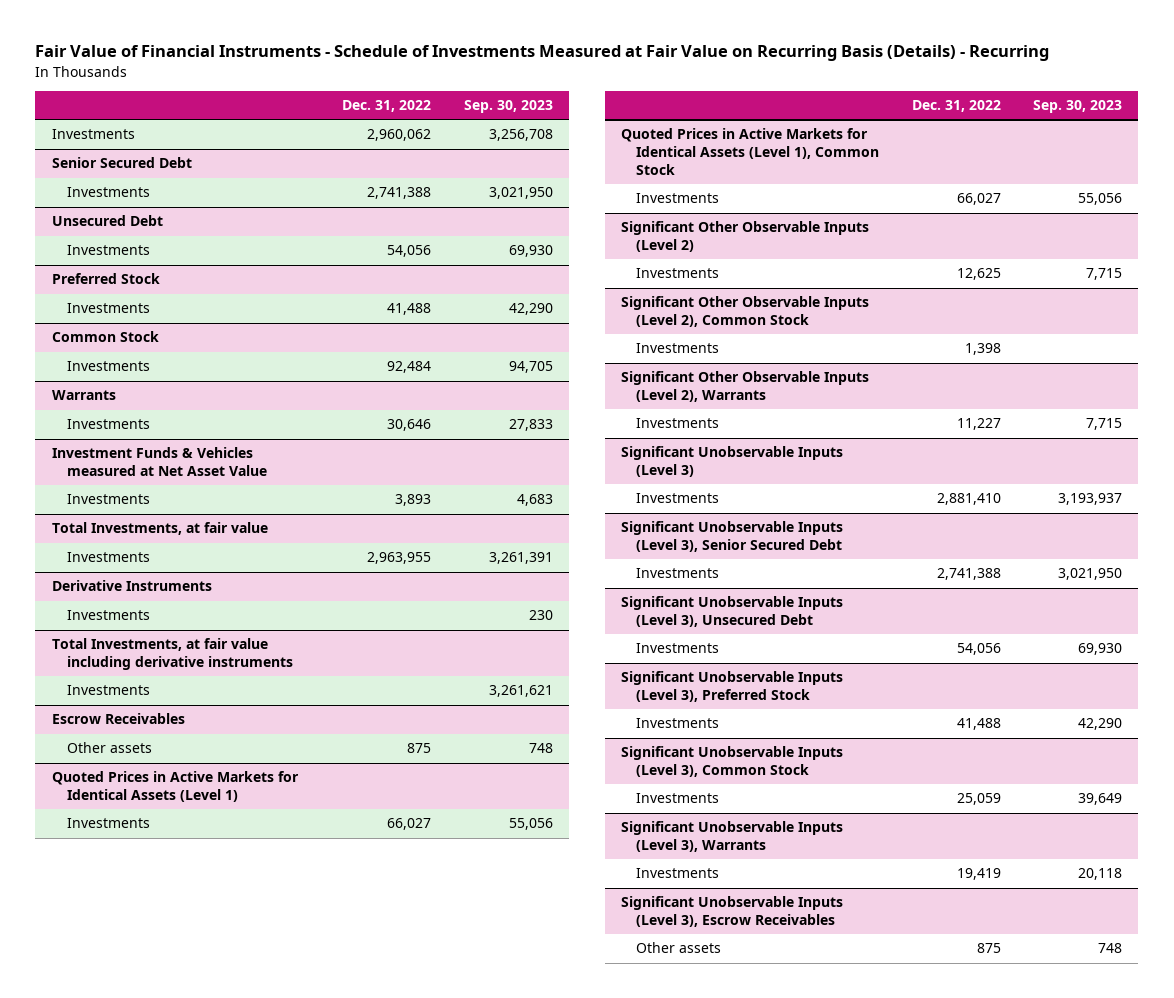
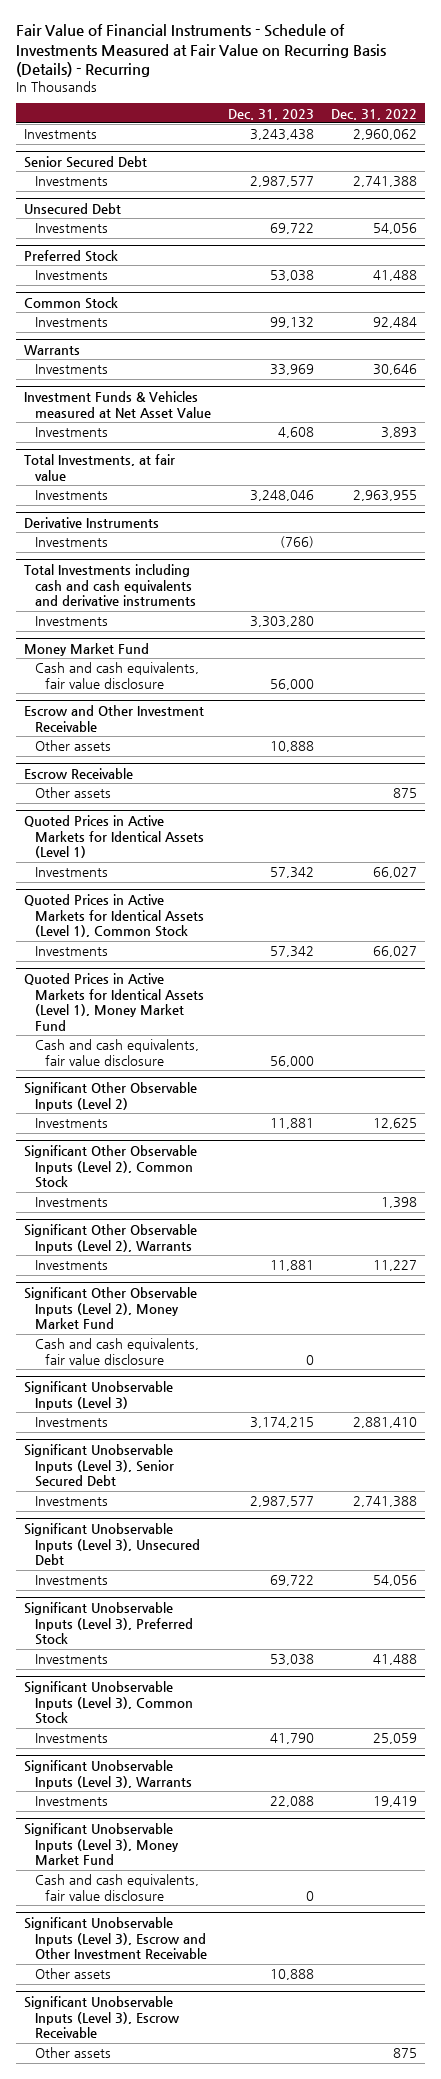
- | Dec. 31, 2022 | Sep. 30, 2023
+ | Dec. 31, 2023 | Dec. 31, 2022
- Total Investments, at fair value including derivative instruments
+ Total Investments including cash and cash equivalents and derivative instruments
- Escrow Receivables
+ Money Market Fund
+ Cash and cash equivalents, fair value disclosure | 56,000 |
+ Escrow and Other Investment Receivable
+ Other assets | 10,888 |
+ Escrow Receivable
+ Quoted Prices in Active Markets for Identical Assets (Level 1), Money Market Fund
+ Cash and cash equivalents, fair value disclosure | 56,000 |
+ Significant Other Observable Inputs (Level 2), Money Market Fund
+ Cash and cash equivalents, fair value disclosure | 0 |
- Significant Unobservable Inputs (Level 3), Escrow Receivables
+ Significant Unobservable Inputs (Level 3), Money Market Fund
+ Cash and cash equivalents, fair value disclosure | 0 |
+ Significant Unobservable Inputs (Level 3), Escrow and Other Investment Receivable
+ Other assets | 10,888 |
+ Significant Unobservable Inputs (Level 3), Escrow Receivable

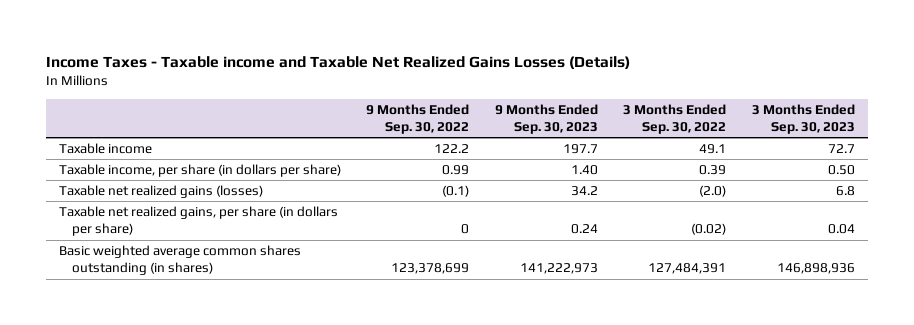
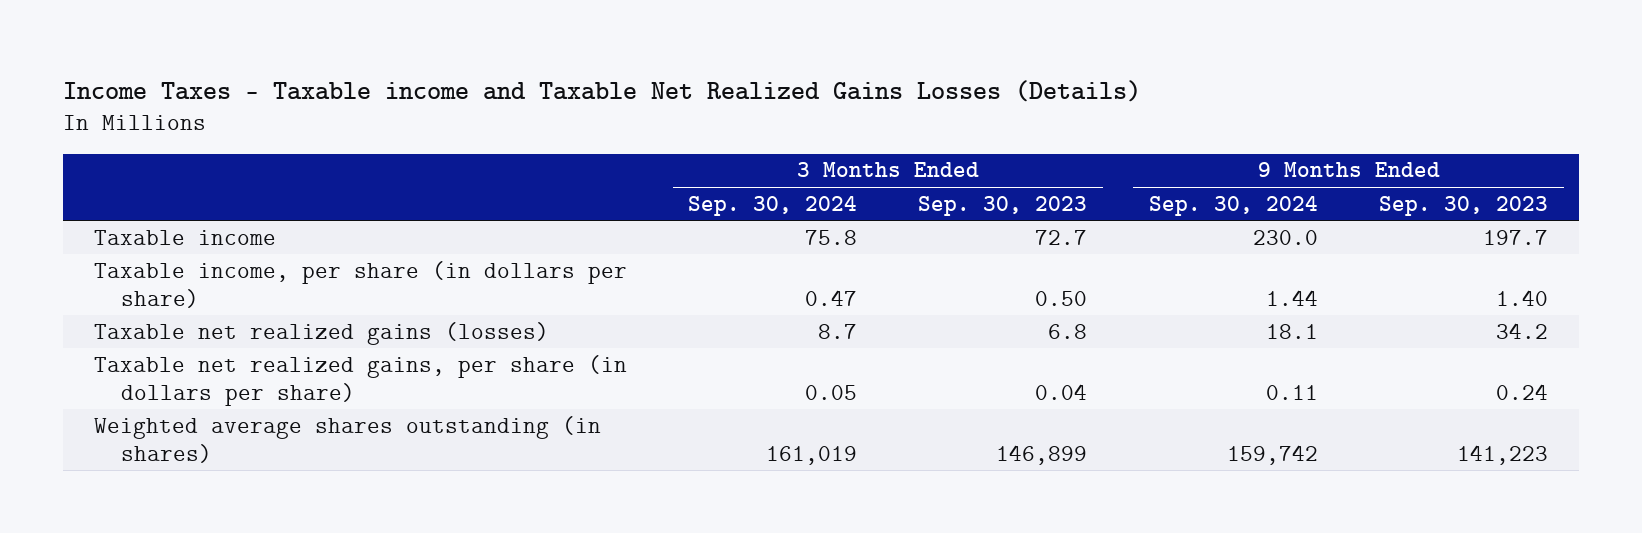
- | 9 Months Ended Sep. 30, 2022 | 9 Months Ended Sep. 30, 2023 | 3 Months Ended Sep. 30, 2022 | 3 Months Ended Sep. 30, 2023
+ | 3 Months Ended Sep. 30, 2024 | 3 Months Ended Sep. 30, 2023 | 9 Months Ended Sep. 30, 2024 | 9 Months Ended Sep. 30, 2023
- Basic weighted average common shares outstanding (in shares) | 123,378,699 | 141,222,973 | 127,484,391 | 146,898,936
+ Weighted average shares outstanding (in shares) | 161,019 | 146,899 | 159,742 | 141,223

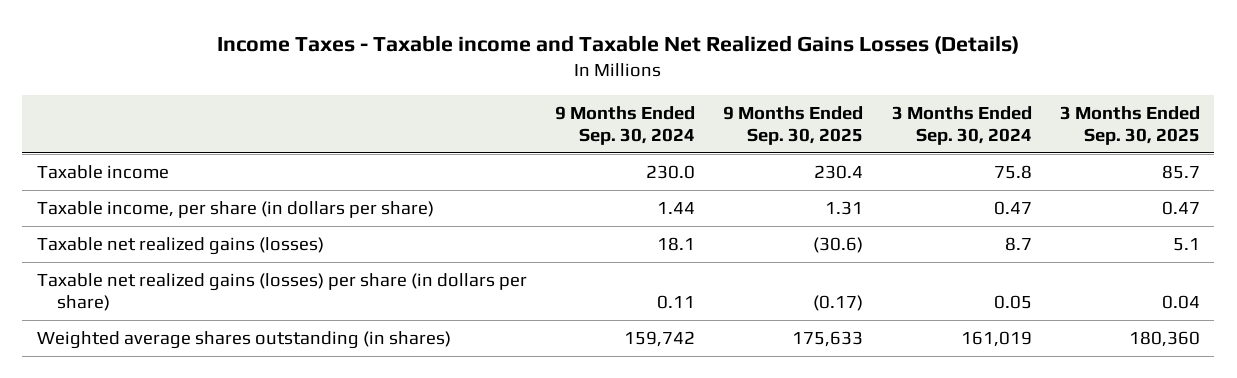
- | 3 Months Ended Sep. 30, 2024 | 3 Months Ended Sep. 30, 2023 | 9 Months Ended Sep. 30, 2024 | 9 Months Ended Sep. 30, 2023
+ | 9 Months Ended Sep. 30, 2024 | 9 Months Ended Sep. 30, 2025 | 3 Months Ended Sep. 30, 2024 | 3 Months Ended Sep. 30, 2025
- Taxable net realized gains, per share (in dollars per share) | 0.05 | 0.04 | 0.11 | 0.24
+ Taxable net realized gains (losses) per share (in dollars per share) | 0.11 | (0.17) | 0.05 | 0.04

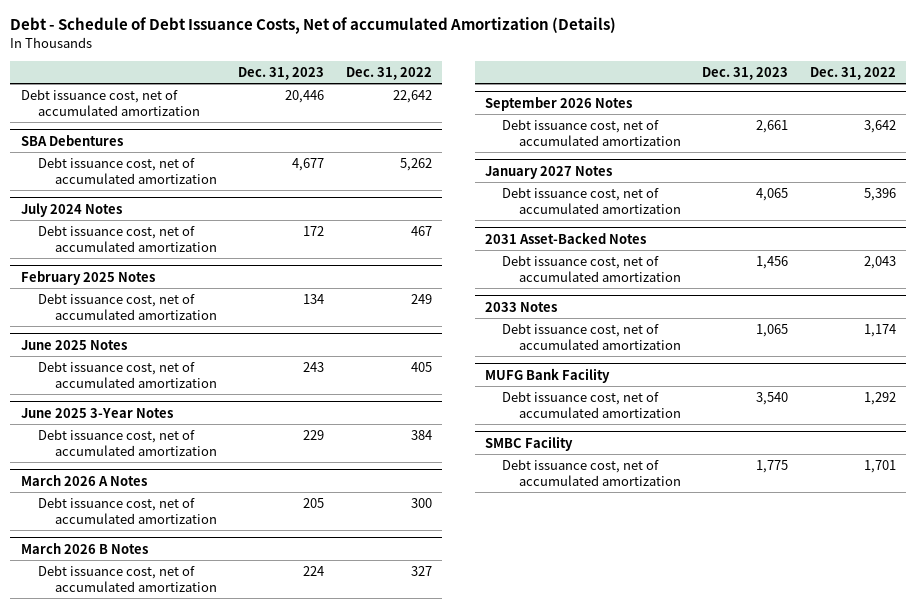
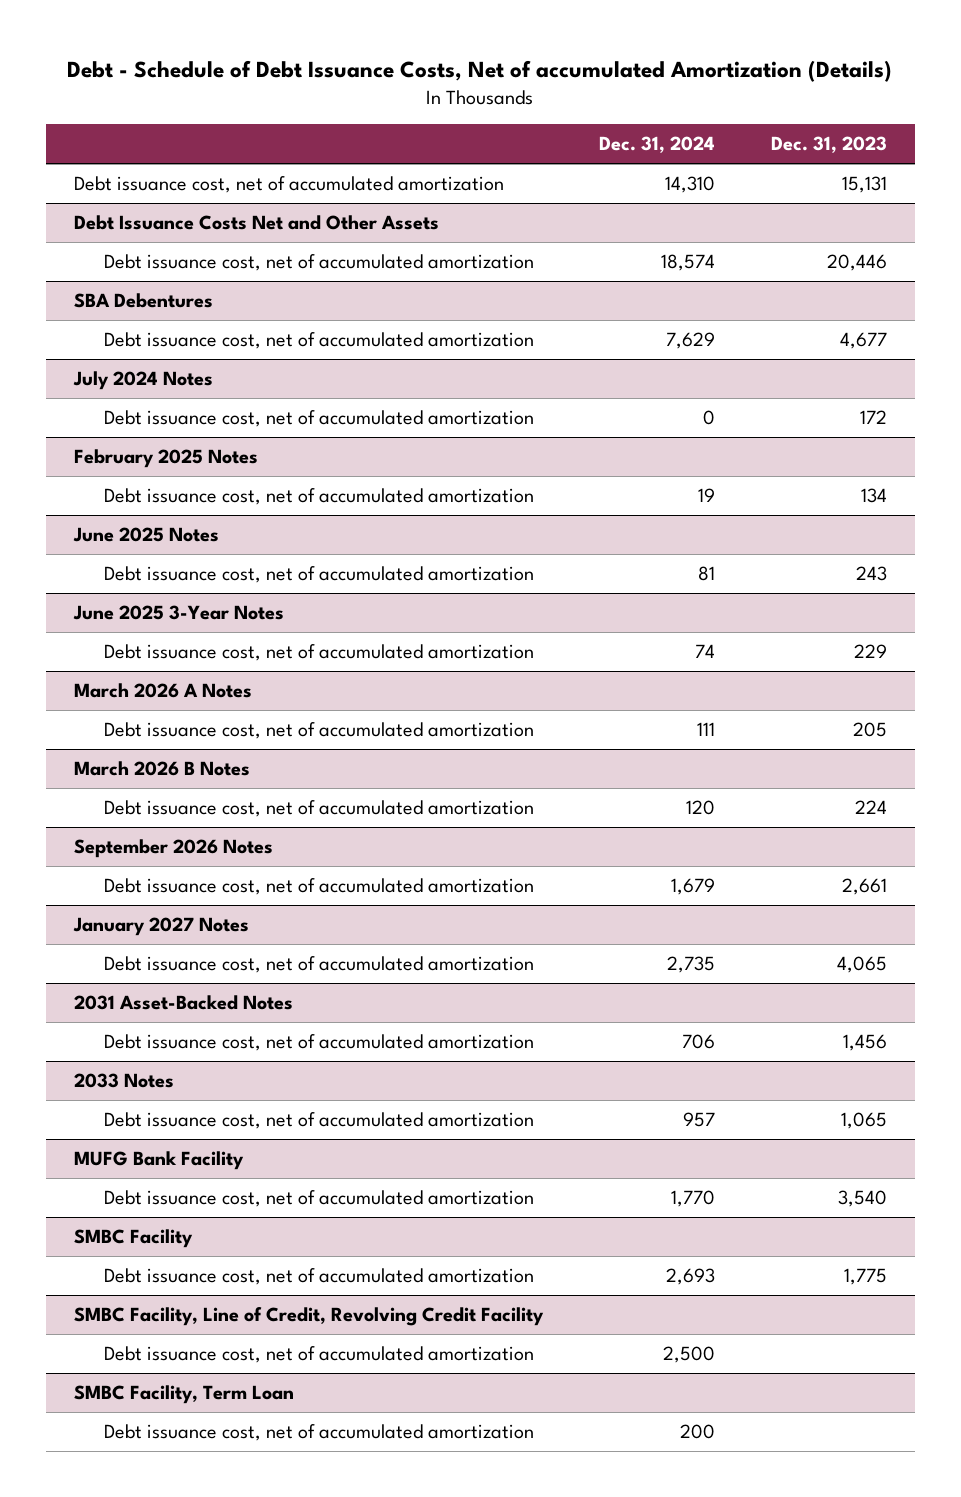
- | Dec. 31, 2023 | Dec. 31, 2022
+ | Dec. 31, 2024 | Dec. 31, 2023
+ Debt issuance cost, net of accumulated amortization | 14,310 | 15,131
+ Debt Issuance Costs Net and Other Assets
+ SMBC Facility, Line of Credit, Revolving Credit Facility
+ Debt issuance cost, net of accumulated amortization | 2,500 |
+ SMBC Facility, Term Loan
+ Debt issuance cost, net of accumulated amortization | 200 |

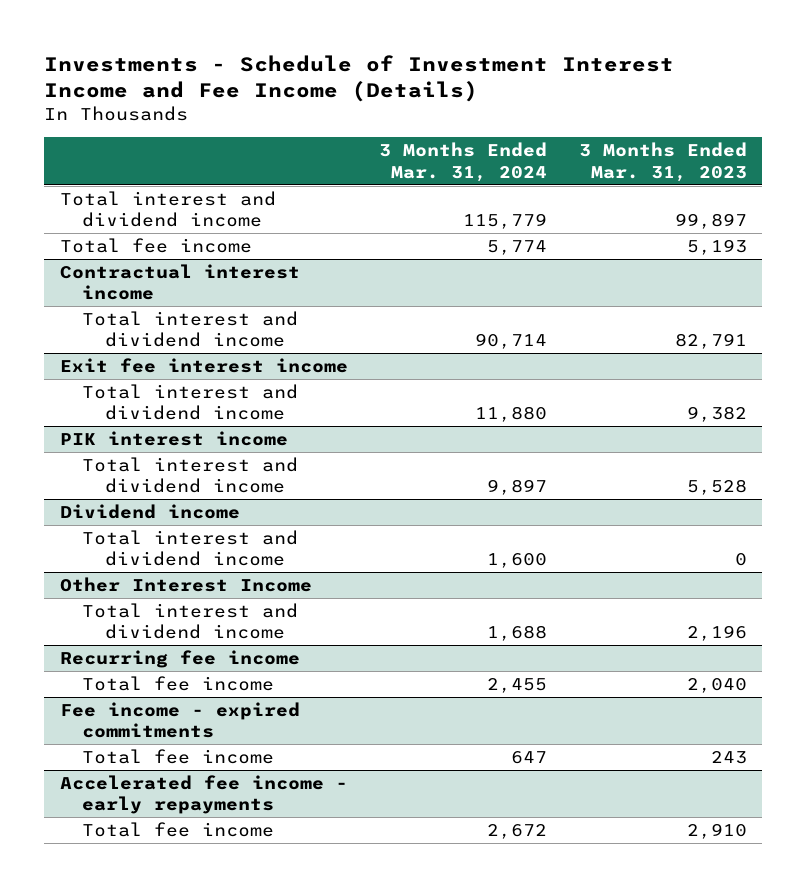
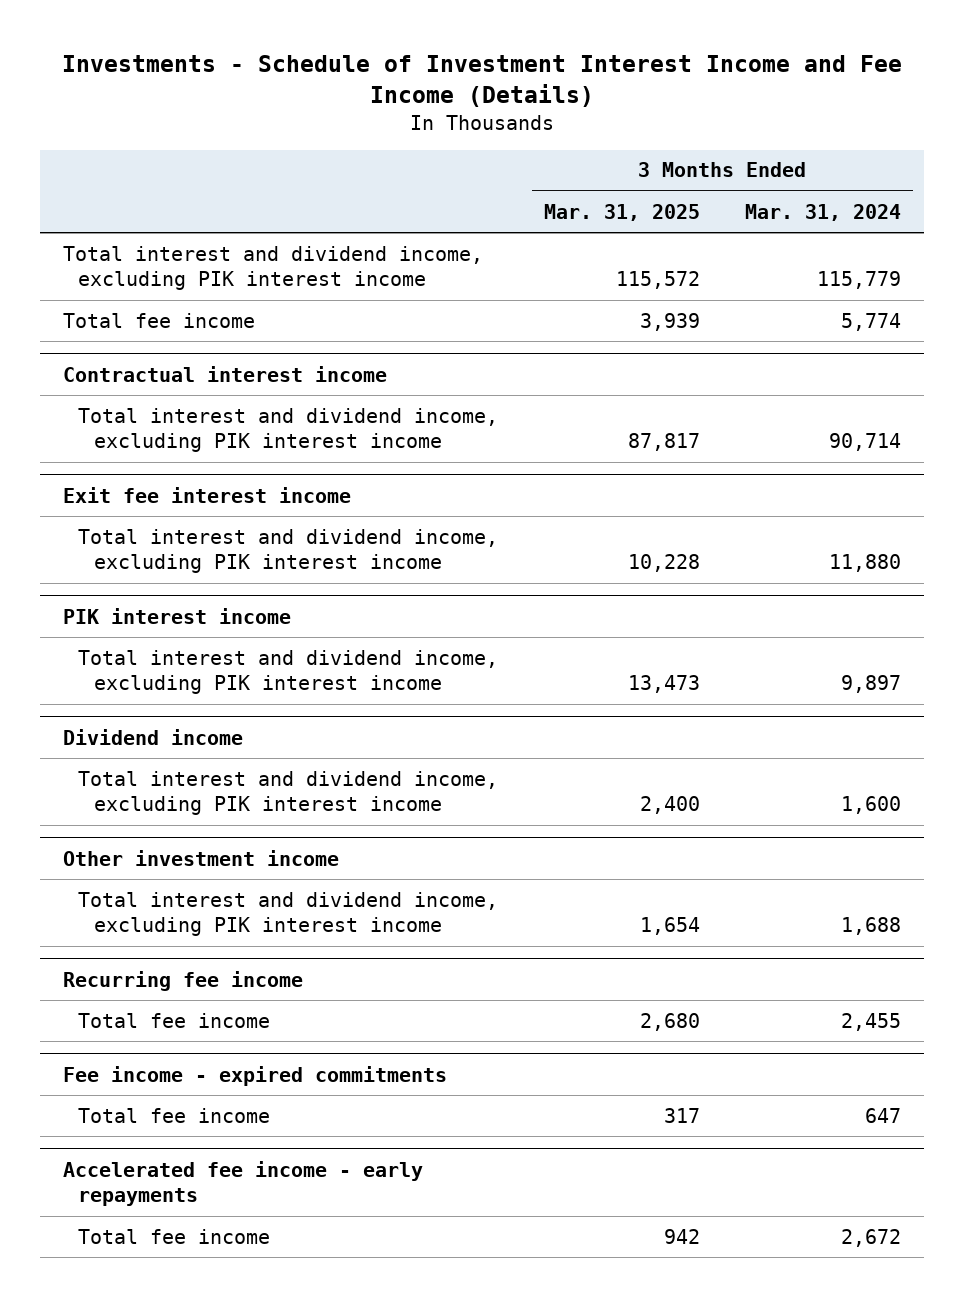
- | 3 Months Ended Mar. 31, 2024 | 3 Months Ended Mar. 31, 2023
+ | 3 Months Ended Mar. 31, 2025 | 3 Months Ended Mar. 31, 2024
- Total interest and dividend income | 115,779 | 99,897
+ Total interest and dividend income, excluding PIK interest income | 115,572 | 115,779
@ Contractual interest income
- Total interest and dividend income | 90,714 | 82,791
+ Total interest and dividend income, excluding PIK interest income | 87,817 | 90,714
@ Exit fee interest income
- Total interest and dividend income | 11,880 | 9,382
+ Total interest and dividend income, excluding PIK interest income | 10,228 | 11,880
@ PIK interest income
- Total interest and dividend income | 9,897 | 5,528
+ Total interest and dividend income, excluding PIK interest income | 13,473 | 9,897
@ Dividend income
- Total interest and dividend income | 1,600 | 0
- Other Interest Income
- Total interest and dividend income | 1,688 | 2,196
@ Dividend income
+ Total interest and dividend income, excluding PIK interest income | 2,400 | 1,600
+ Other investment income
+ Total interest and dividend income, excluding PIK interest income | 1,654 | 1,688

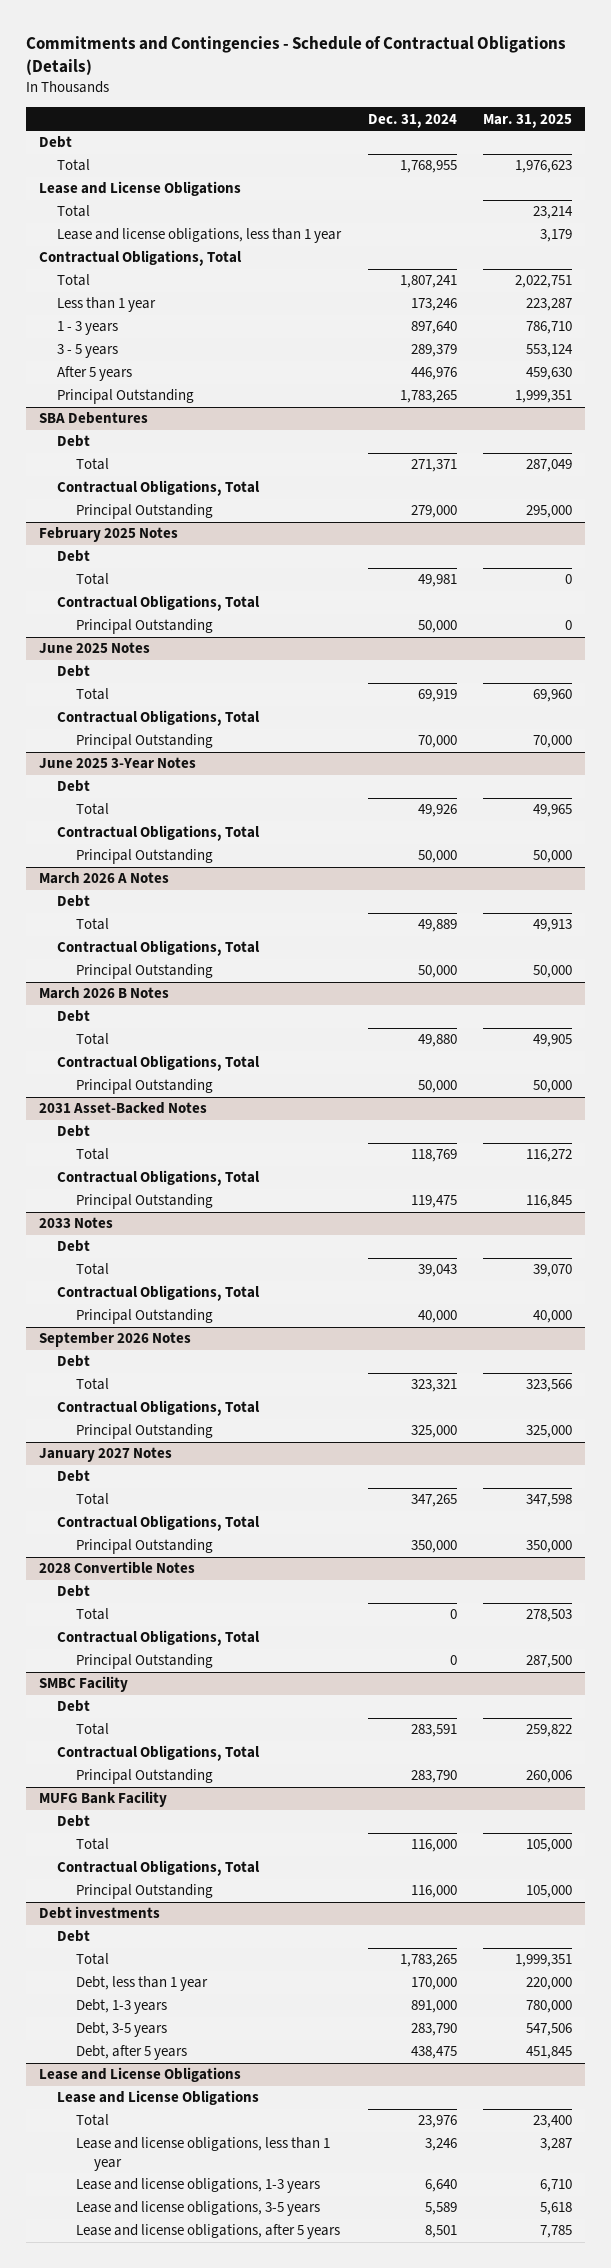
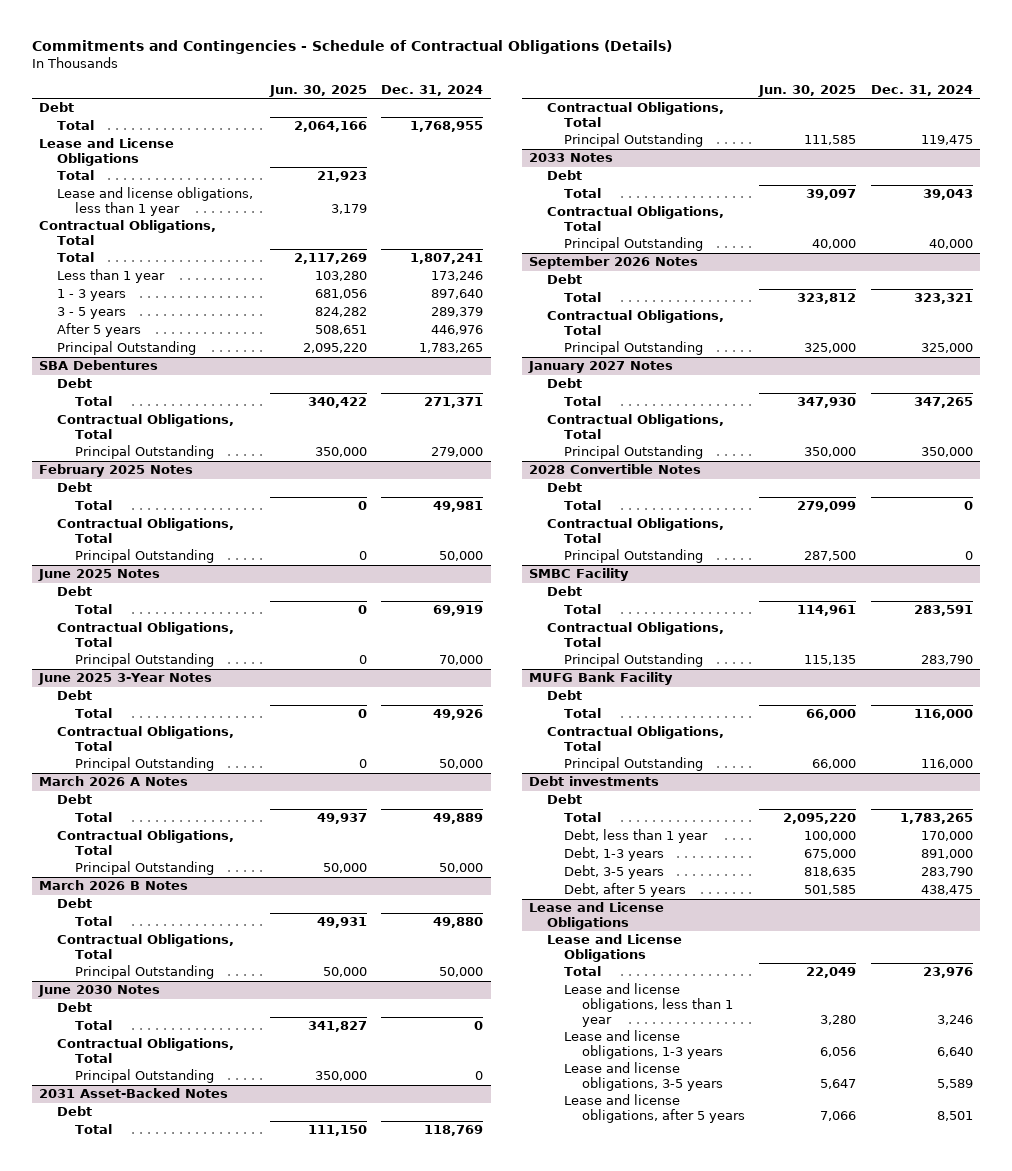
- | Dec. 31, 2024 | Mar. 31, 2025
+ | Jun. 30, 2025 | Dec. 31, 2024
+ June 2030 Notes
+ Debt
+ Total | 341,827 | 0
+ Contractual Obligations, Total
+ Principal Outstanding | 350,000 | 0

